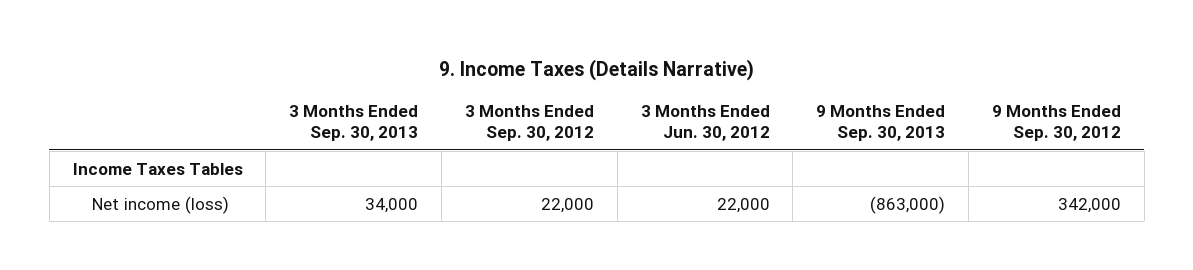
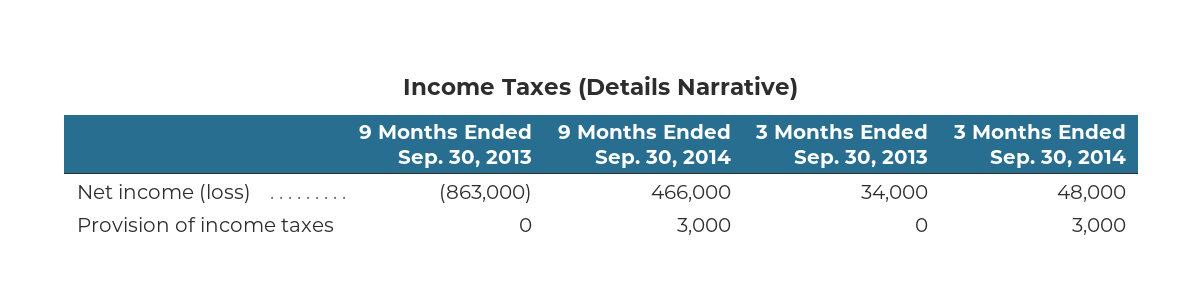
- 9. Income Taxes (Details Narrative)
+ Income Taxes (Details Narrative)
- | 3 Months Ended Sep. 30, 2013 | 3 Months Ended Sep. 30, 2012 | 3 Months Ended Jun. 30, 2012 | 9 Months Ended Sep. 30, 2013 | 9 Months Ended Sep. 30, 2012
+ | 9 Months Ended Sep. 30, 2013 | 9 Months Ended Sep. 30, 2014 | 3 Months Ended Sep. 30, 2013 | 3 Months Ended Sep. 30, 2014
- Income Taxes Tables
+ Provision of income taxes | 0 | 3,000 | 0 | 3,000

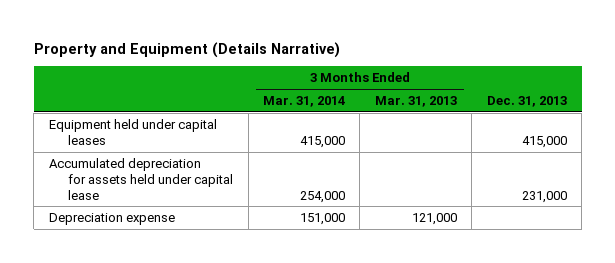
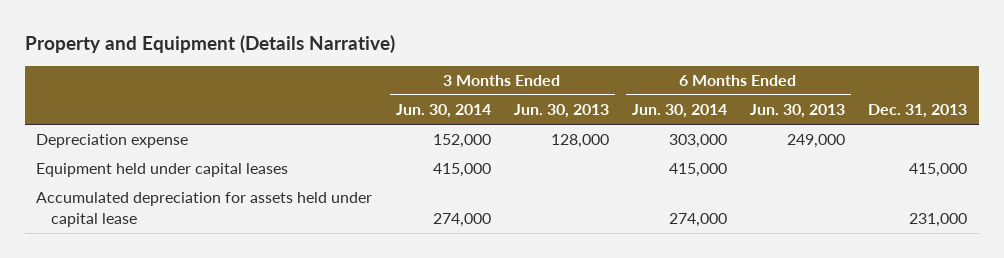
- | 3 Months Ended Mar. 31, 2014 | 3 Months Ended Mar. 31, 2013 | Dec. 31, 2013
+ | 3 Months Ended Jun. 30, 2014 | 3 Months Ended Jun. 30, 2013 | 6 Months Ended Jun. 30, 2014 | 6 Months Ended Jun. 30, 2013 | Dec. 31, 2013
moved up: Depreciation expense | 152,000 | 128,000 | 303,000 | 249,000 |

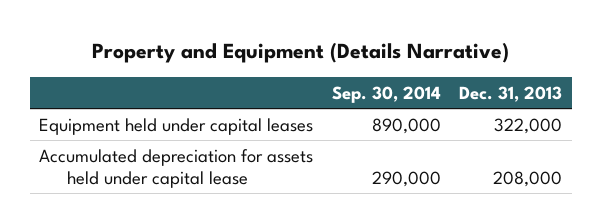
- | 3 Months Ended Jun. 30, 2014 | 3 Months Ended Jun. 30, 2013 | 6 Months Ended Jun. 30, 2014 | 6 Months Ended Jun. 30, 2013 | Dec. 31, 2013
+ | Sep. 30, 2014 | Dec. 31, 2013
- Depreciation expense | 152,000 | 128,000 | 303,000 | 249,000 |
- Equipment held under capital leases | 415,000 | | 415,000 | | 415,000
- Accumulated depreciation for assets held under capital lease | 274,000 | | 274,000 | | 231,000
+ Equipment held under capital leases | 890,000 | 322,000
+ Accumulated depreciation for assets held under capital lease | 290,000 | 208,000

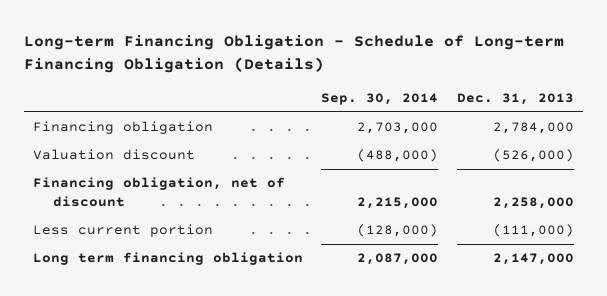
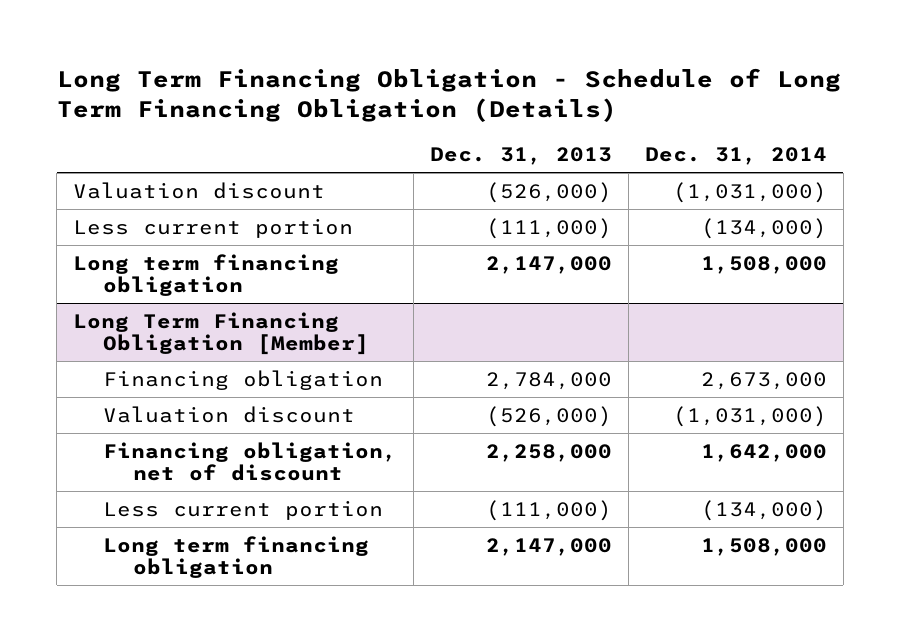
- Long-term Financing Obligation - Schedule of Long-term Financing Obligation (Details)
+ Long Term Financing Obligation - Schedule of Long Term Financing Obligation (Details)
- | Sep. 30, 2014 | Dec. 31, 2013
+ | Dec. 31, 2013 | Dec. 31, 2014
+ Valuation discount | (526,000) | (1,031,000)
+ Less current portion | (111,000) | (134,000)
+ Long term financing obligation | 2,147,000 | 1,508,000
+ Long Term Financing Obligation [Member]

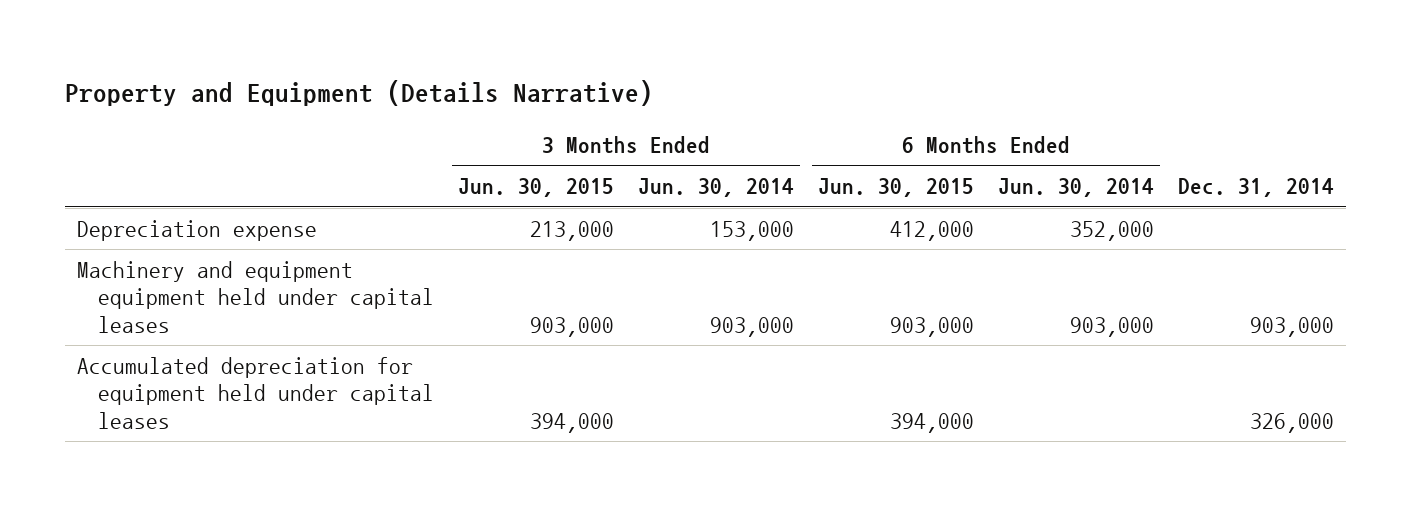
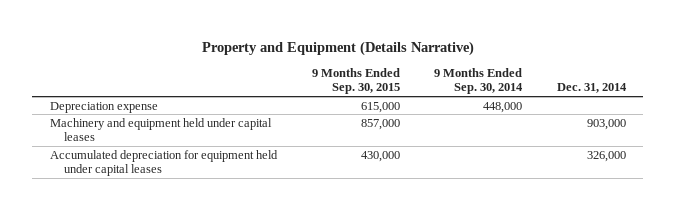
- | 3 Months Ended Jun. 30, 2015 | 3 Months Ended Jun. 30, 2014 | 6 Months Ended Jun. 30, 2015 | 6 Months Ended Jun. 30, 2014 | Dec. 31, 2014
+ | 9 Months Ended Sep. 30, 2015 | 9 Months Ended Sep. 30, 2014 | Dec. 31, 2014
- Machinery and equipment equipment held under capital leases | 903,000 | 903,000 | 903,000 | 903,000 | 903,000
+ Machinery and equipment held under capital leases | 857,000 | | 903,000

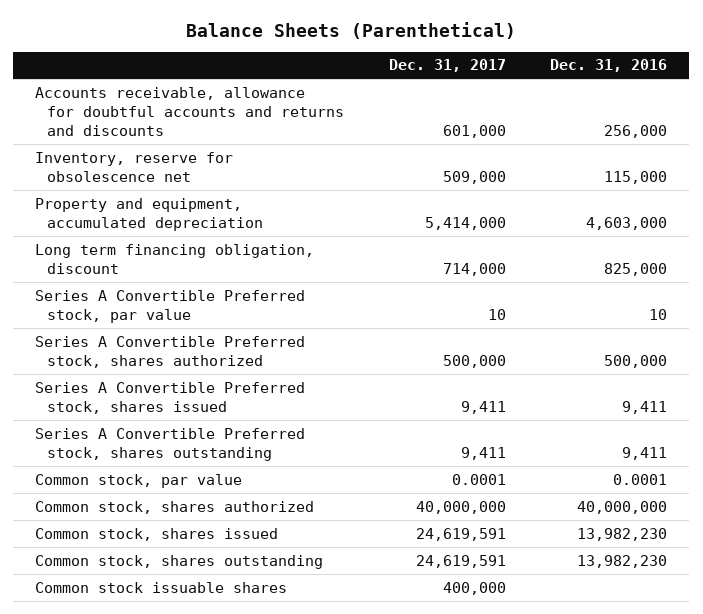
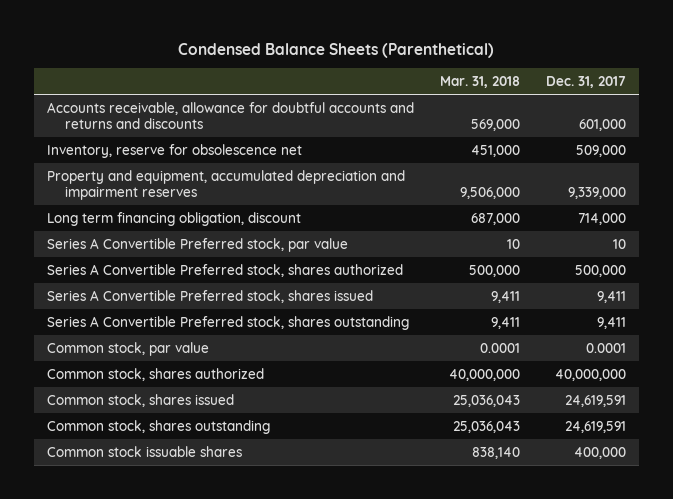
- Balance Sheets (Parenthetical)
+ Condensed Balance Sheets (Parenthetical)
- | Dec. 31, 2017 | Dec. 31, 2016
+ | Mar. 31, 2018 | Dec. 31, 2017
- Property and equipment, accumulated depreciation | 5,414,000 | 4,603,000
+ Property and equipment, accumulated depreciation and impairment reserves | 9,506,000 | 9,339,000

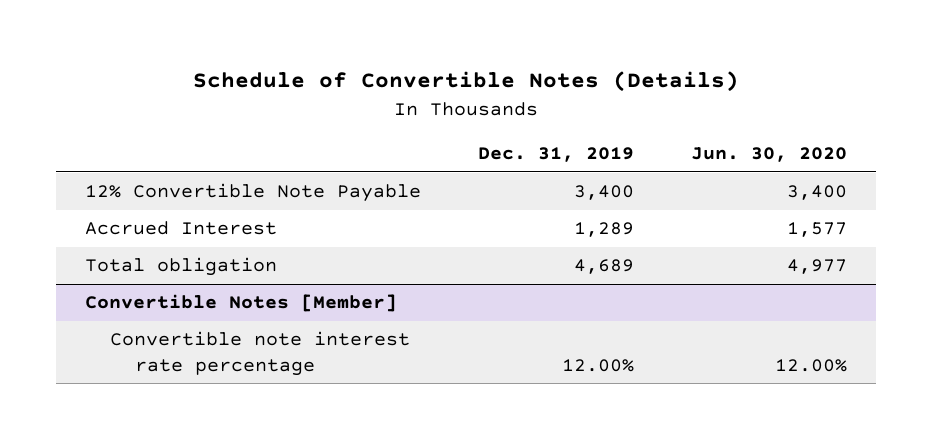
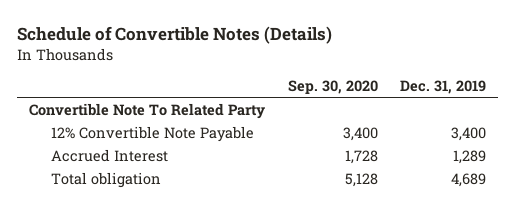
- | Dec. 31, 2019 | Jun. 30, 2020
+ | Sep. 30, 2020 | Dec. 31, 2019
+ Convertible Note To Related Party
- Convertible Notes [Member]
- Convertible note interest rate percentage | 12.00% | 12.00%

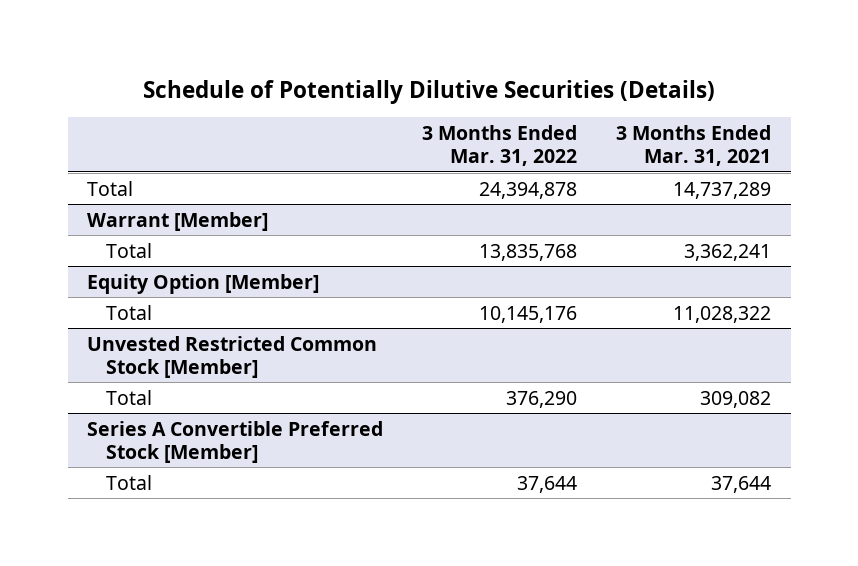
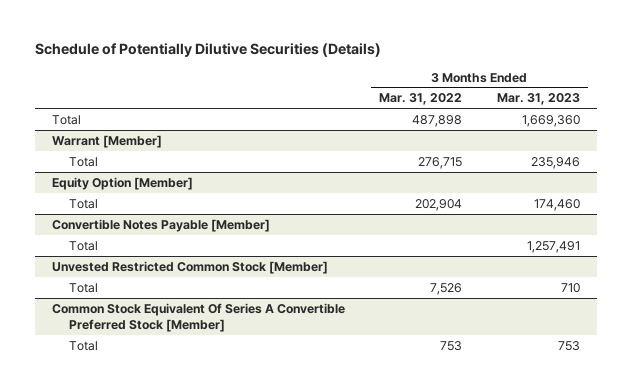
- | 3 Months Ended Mar. 31, 2022 | 3 Months Ended Mar. 31, 2021
+ | 3 Months Ended Mar. 31, 2022 | 3 Months Ended Mar. 31, 2023
- Total | 24,394,878 | 14,737,289
+ Total | 487,898 | 1,669,360
@ Warrant [Member]
- Total | 13,835,768 | 3,362,241
+ Total | 276,715 | 235,946
@ Equity Option [Member]
- Total | 10,145,176 | 11,028,322
+ Total | 202,904 | 174,460
+ Convertible Notes Payable [Member]
+ Total | | 1,257,491
@ Unvested Restricted Common Stock [Member]
- Total | 376,290 | 309,082
- Series A Convertible Preferred Stock [Member]
- Total | 37,644 | 37,644
@ Unvested Restricted Common Stock [Member]
+ Total | 7,526 | 710
+ Common Stock Equivalent Of Series A Convertible Preferred Stock [Member]
+ Total | 753 | 753

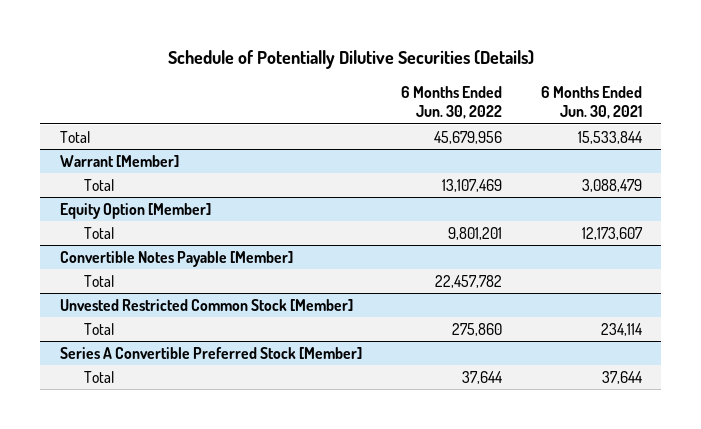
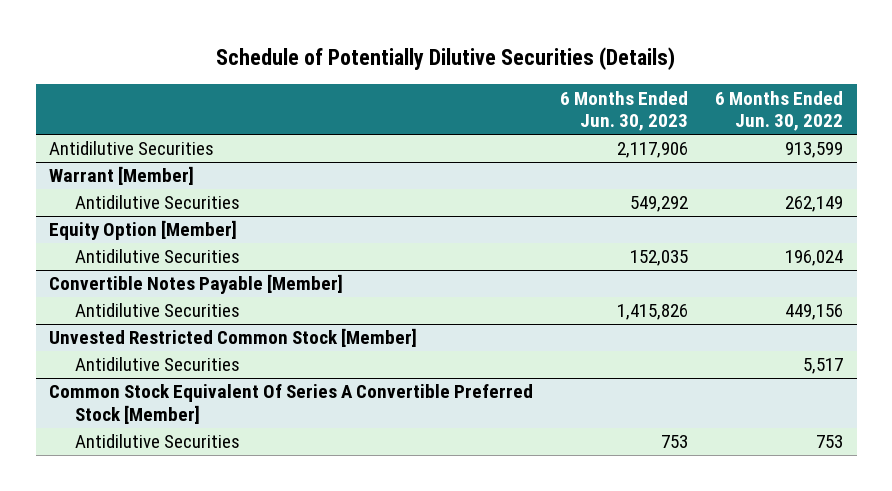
- | 6 Months Ended Jun. 30, 2022 | 6 Months Ended Jun. 30, 2021
+ | 6 Months Ended Jun. 30, 2023 | 6 Months Ended Jun. 30, 2022
- Total | 45,679,956 | 15,533,844
+ Antidilutive Securities | 2,117,906 | 913,599
@ Warrant [Member]
- Total | 13,107,469 | 3,088,479
+ Antidilutive Securities | 549,292 | 262,149
@ Equity Option [Member]
- Total | 9,801,201 | 12,173,607
+ Antidilutive Securities | 152,035 | 196,024
@ Convertible Notes Payable [Member]
- Total | 22,457,782 |
+ Antidilutive Securities | 1,415,826 | 449,156
@ Unvested Restricted Common Stock [Member]
- Total | 275,860 | 234,114
- Series A Convertible Preferred Stock [Member]
- Total | 37,644 | 37,644
@ Unvested Restricted Common Stock [Member]
+ Antidilutive Securities | | 5,517
+ Common Stock Equivalent Of Series A Convertible Preferred Stock [Member]
+ Antidilutive Securities | 753 | 753

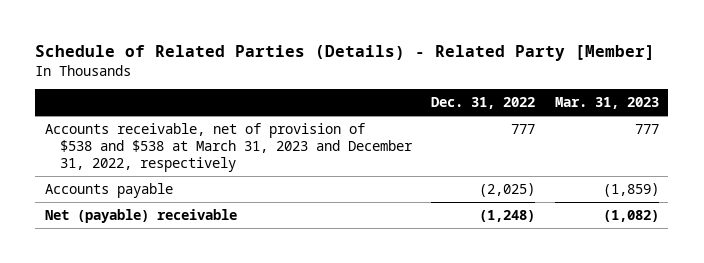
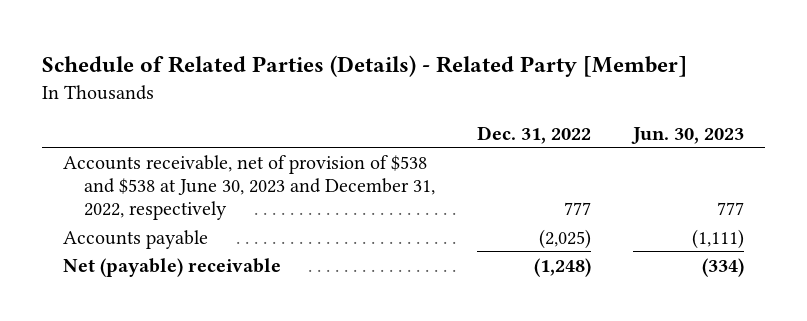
- | Dec. 31, 2022 | Mar. 31, 2023
+ | Dec. 31, 2022 | Jun. 30, 2023
- Accounts receivable, net of provision of $538 and $538 at March 31, 2023 and December 31, 2022, respectively | 777 | 777
+ Accounts receivable, net of provision of $538 and $538 at June 30, 2023 and December 31, 2022, respectively | 777 | 777

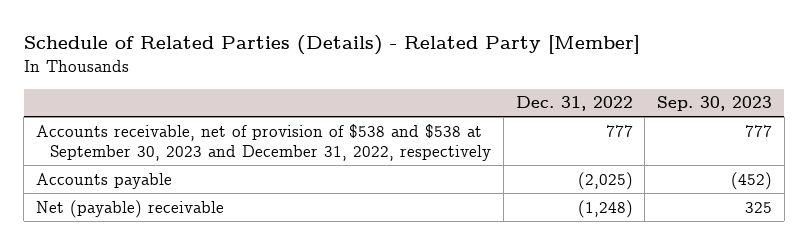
- | Dec. 31, 2022 | Jun. 30, 2023
+ | Dec. 31, 2022 | Sep. 30, 2023
- Accounts receivable, net of provision of $538 and $538 at June 30, 2023 and December 31, 2022, respectively | 777 | 777
+ Accounts receivable, net of provision of $538 and $538 at September 30, 2023 and December 31, 2022, respectively | 777 | 777

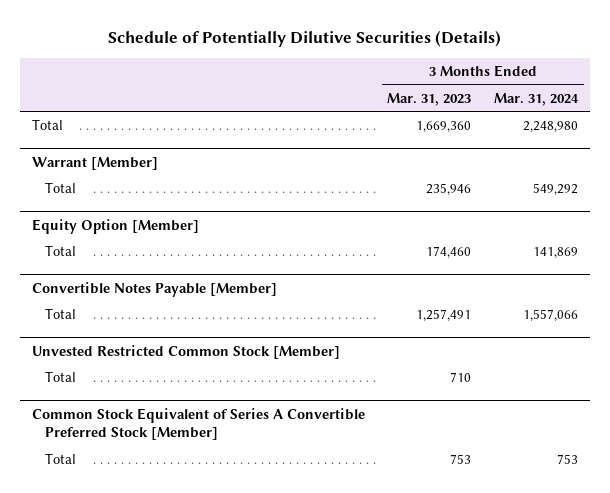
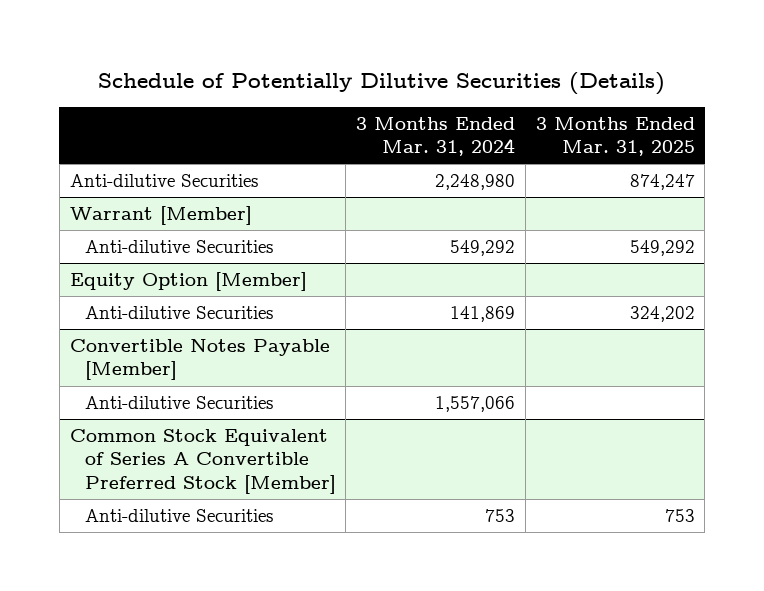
- | 3 Months Ended Mar. 31, 2023 | 3 Months Ended Mar. 31, 2024
+ | 3 Months Ended Mar. 31, 2024 | 3 Months Ended Mar. 31, 2025
- Total | 1,669,360 | 2,248,980
+ Anti-dilutive Securities | 2,248,980 | 874,247
@ Warrant [Member]
- Total | 235,946 | 549,292
+ Anti-dilutive Securities | 549,292 | 549,292
@ Equity Option [Member]
- Total | 174,460 | 141,869
+ Anti-dilutive Securities | 141,869 | 324,202
@ Convertible Notes Payable [Member]
- Total | 1,257,491 | 1,557,066
- Unvested Restricted Common Stock [Member]
- Total | 710 |
@ Convertible Notes Payable [Member]
+ Anti-dilutive Securities | 1,557,066 |
@ Common Stock Equivalent of Series A Convertible Preferred Stock [Member]
- Total | 753 | 753
+ Anti-dilutive Securities | 753 | 753

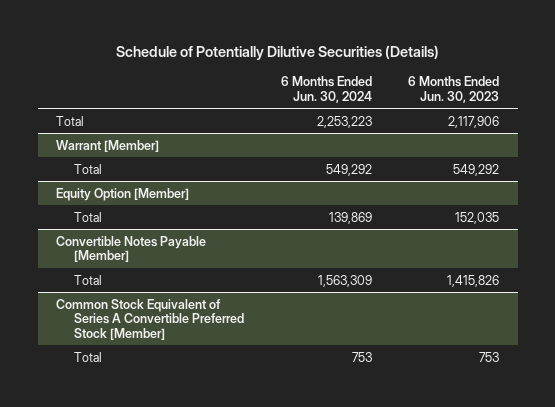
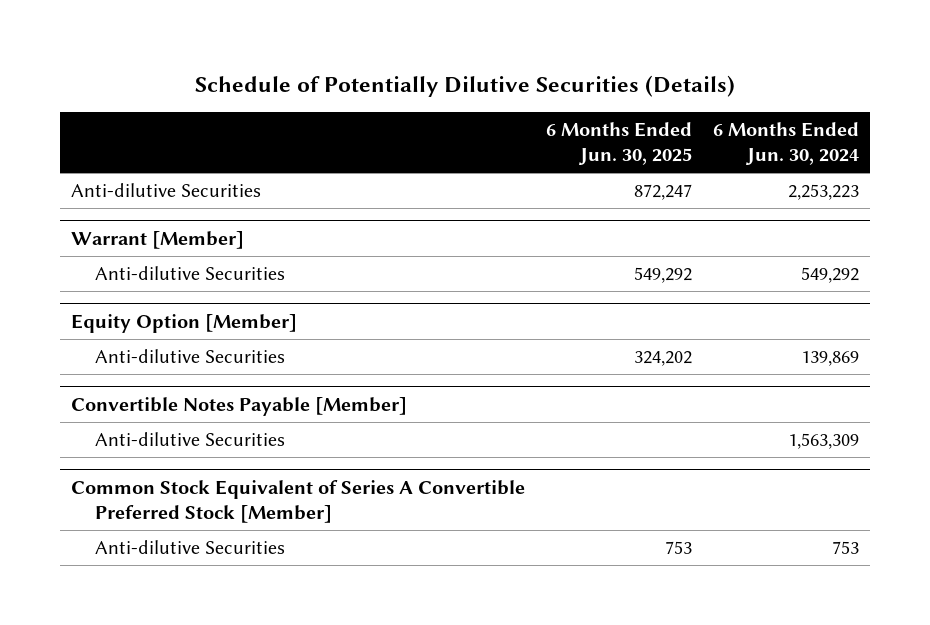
- | 6 Months Ended Jun. 30, 2024 | 6 Months Ended Jun. 30, 2023
+ | 6 Months Ended Jun. 30, 2025 | 6 Months Ended Jun. 30, 2024
- Total | 2,253,223 | 2,117,906
+ Anti-dilutive Securities | 872,247 | 2,253,223
@ Warrant [Member]
- Total | 549,292 | 549,292
+ Anti-dilutive Securities | 549,292 | 549,292
@ Equity Option [Member]
- Total | 139,869 | 152,035
+ Anti-dilutive Securities | 324,202 | 139,869
@ Convertible Notes Payable [Member]
- Total | 1,563,309 | 1,415,826
+ Anti-dilutive Securities | | 1,563,309
@ Common Stock Equivalent of Series A Convertible Preferred Stock [Member]
- Total | 753 | 753
+ Anti-dilutive Securities | 753 | 753

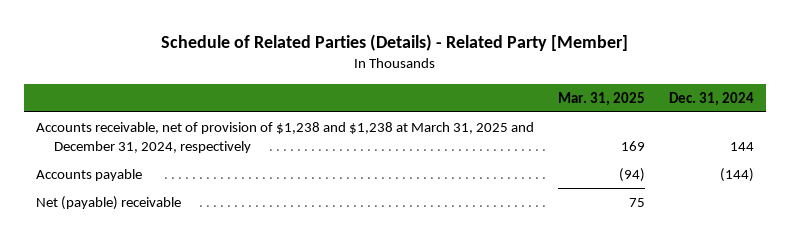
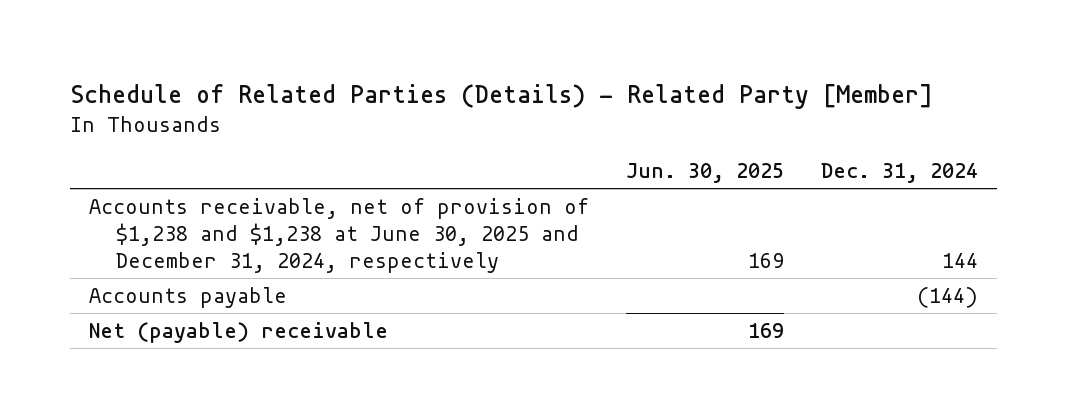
- | Mar. 31, 2025 | Dec. 31, 2024
+ | Jun. 30, 2025 | Dec. 31, 2024
- Accounts receivable, net of provision of $1,238 and $1,238 at March 31, 2025 and December 31, 2024, respectively | 169 | 144
+ Accounts receivable, net of provision of $1,238 and $1,238 at June 30, 2025 and December 31, 2024, respectively | 169 | 144

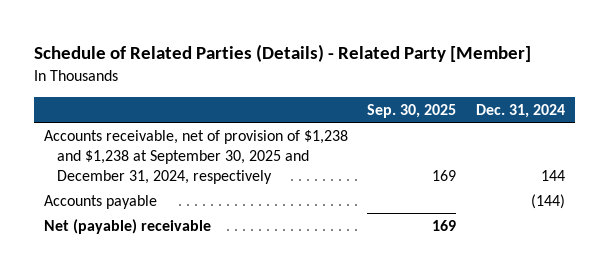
- | Jun. 30, 2025 | Dec. 31, 2024
+ | Sep. 30, 2025 | Dec. 31, 2024
- Accounts receivable, net of provision of $1,238 and $1,238 at June 30, 2025 and December 31, 2024, respectively | 169 | 144
+ Accounts receivable, net of provision of $1,238 and $1,238 at September 30, 2025 and December 31, 2024, respectively | 169 | 144

